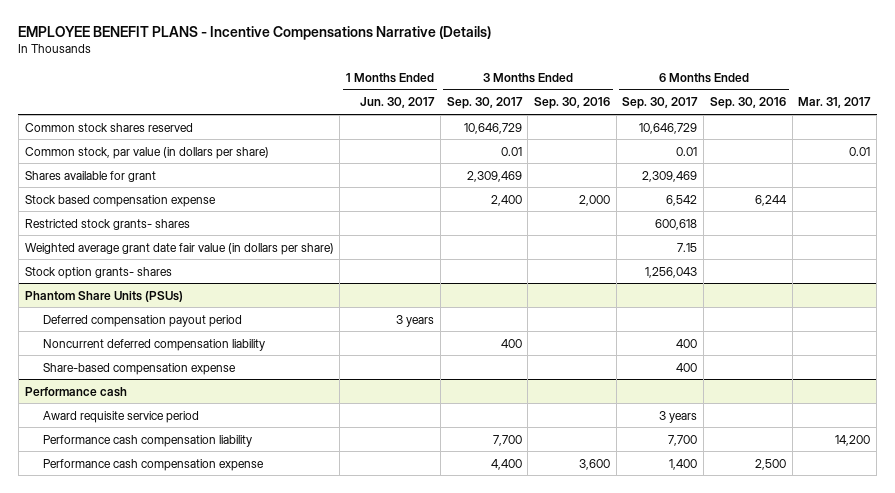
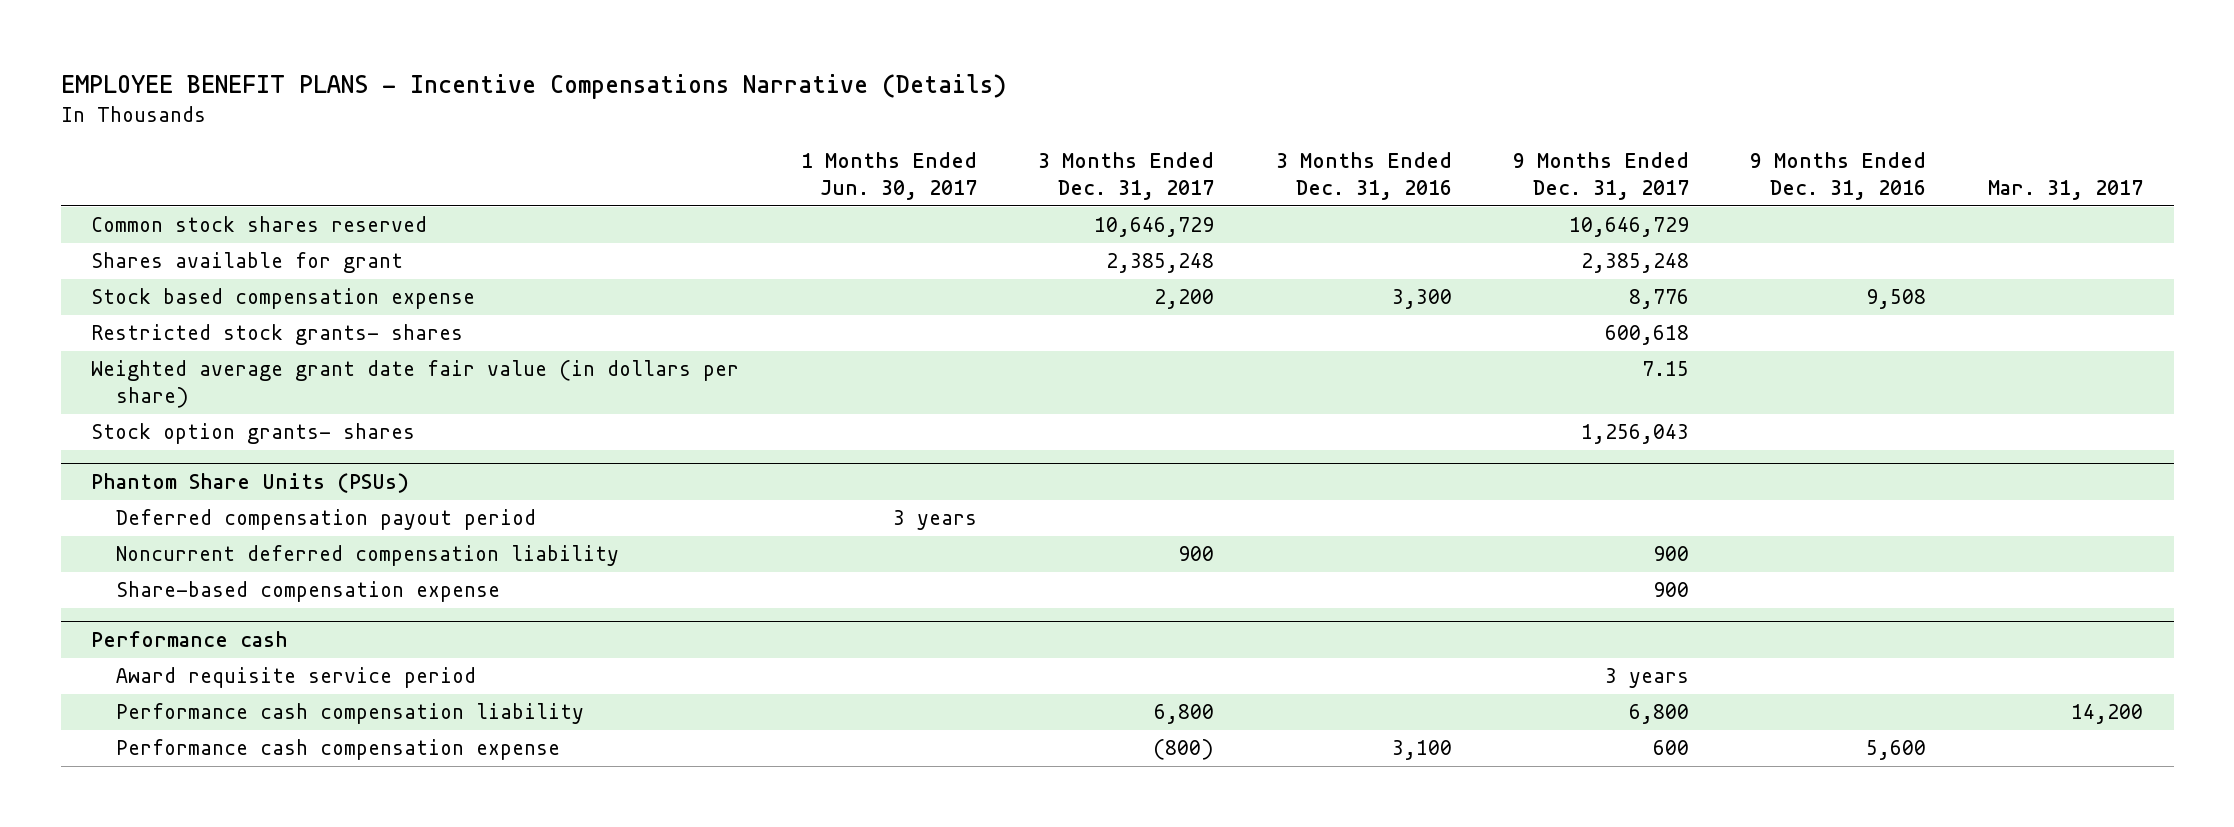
- | 1 Months Ended Jun. 30, 2017 | 3 Months Ended Sep. 30, 2017 | 3 Months Ended Sep. 30, 2016 | 6 Months Ended Sep. 30, 2017 | 6 Months Ended Sep. 30, 2016 | Mar. 31, 2017
+ | 1 Months Ended Jun. 30, 2017 | 3 Months Ended Dec. 31, 2017 | 3 Months Ended Dec. 31, 2016 | 9 Months Ended Dec. 31, 2017 | 9 Months Ended Dec. 31, 2016 | Mar. 31, 2017
- Common stock, par value (in dollars per share) | | 0.01 | | 0.01 | | 0.01

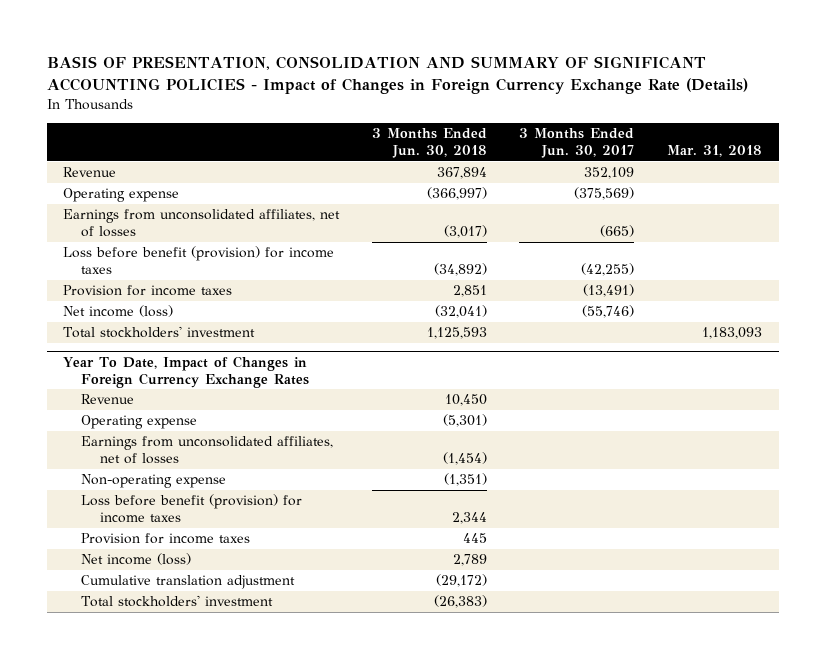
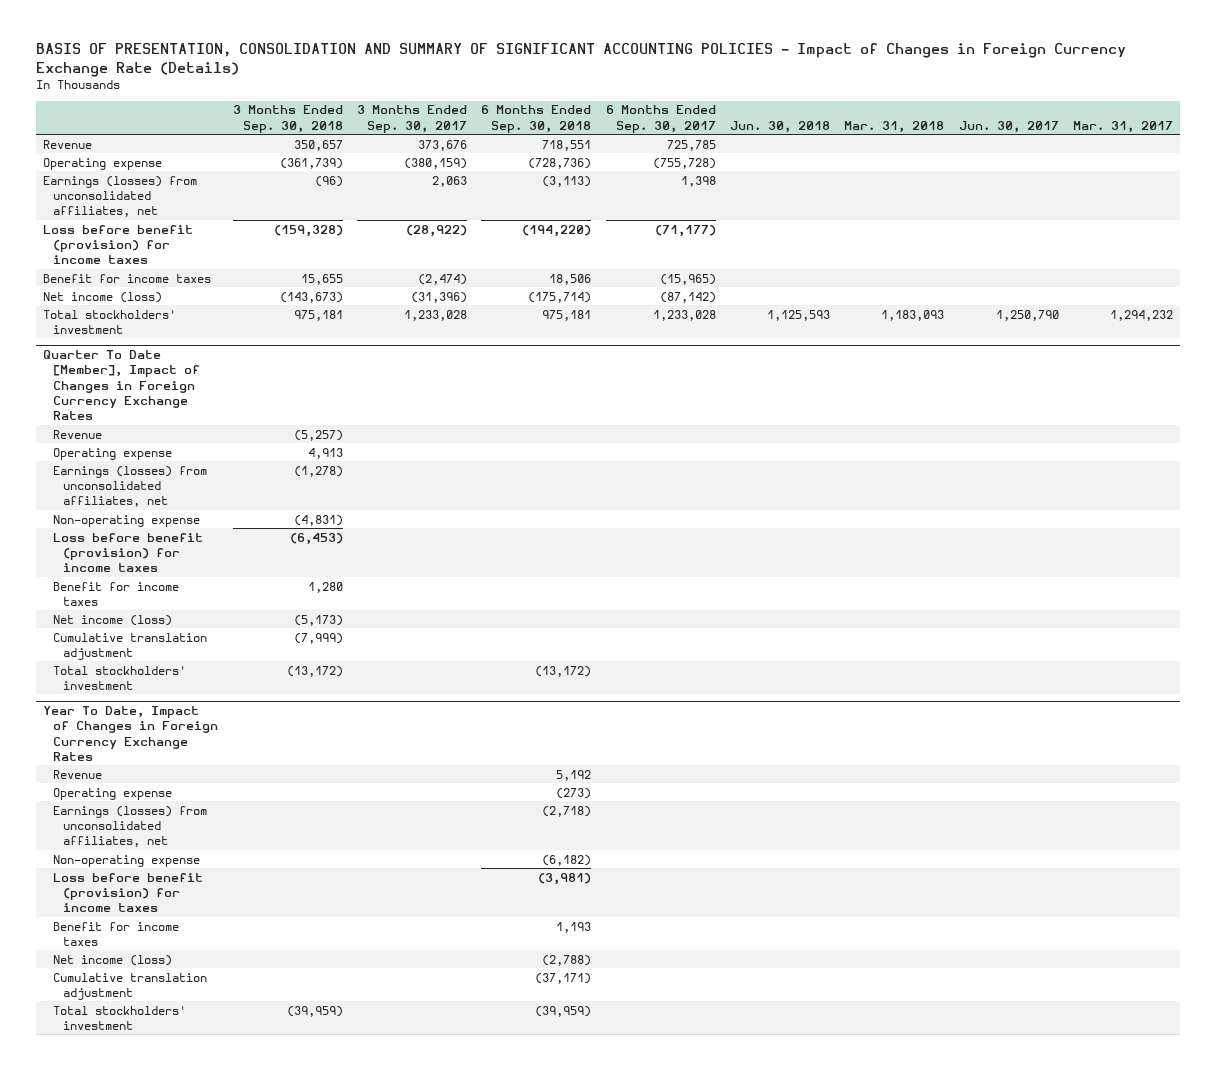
- | 3 Months Ended Jun. 30, 2018 | 3 Months Ended Jun. 30, 2017 | Mar. 31, 2018
+ | 3 Months Ended Sep. 30, 2018 | 3 Months Ended Sep. 30, 2017 | 6 Months Ended Sep. 30, 2018 | 6 Months Ended Sep. 30, 2017 | Jun. 30, 2018 | Mar. 31, 2018 | Jun. 30, 2017 | Mar. 31, 2017
- Earnings from unconsolidated affiliates, net of losses | (3,017) | (665) |
+ Earnings (losses) from unconsolidated affiliates, net | (96) | 2,063 | (3,113) | 1,398 | | | |
- Provision for income taxes | 2,851 | (13,491) |
+ Benefit for income taxes | 15,655 | (2,474) | 18,506 | (15,965) | | | |
+ Quarter To Date [Member], Impact of Changes in Foreign Currency Exchange Rates
+ Revenue | (5,257) | | | | | | |
+ Operating expense | 4,913 | | | | | | |
+ Earnings (losses) from unconsolidated affiliates, net | (1,278) | | | | | | |
+ Non-operating expense | (4,831) | | | | | | |
+ Loss before benefit (provision) for income taxes | (6,453) | | | | | | |
+ Benefit for income taxes | 1,280 | | | | | | |
+ Net income (loss) | (5,173) | | | | | | |
+ Cumulative translation adjustment | (7,999) | | | | | | |
+ Total stockholders' investment | (13,172) | | (13,172) | | | | |
@ Year To Date, Impact of Changes in Foreign Currency Exchange Rates
- Earnings from unconsolidated affiliates, net of losses | (1,454) | |
+ Earnings (losses) from unconsolidated affiliates, net | | | (2,718) | | | | |
- Provision for income taxes | 445 | |
+ Benefit for income taxes | | | 1,193 | | | | |

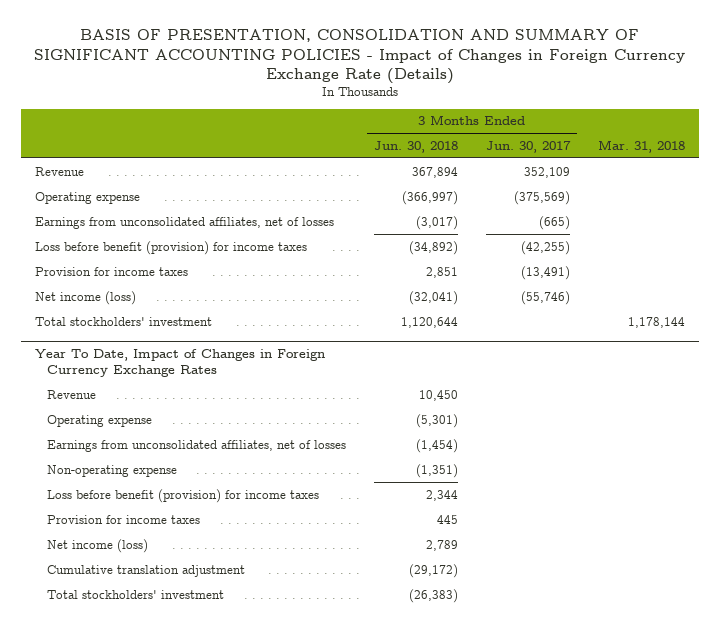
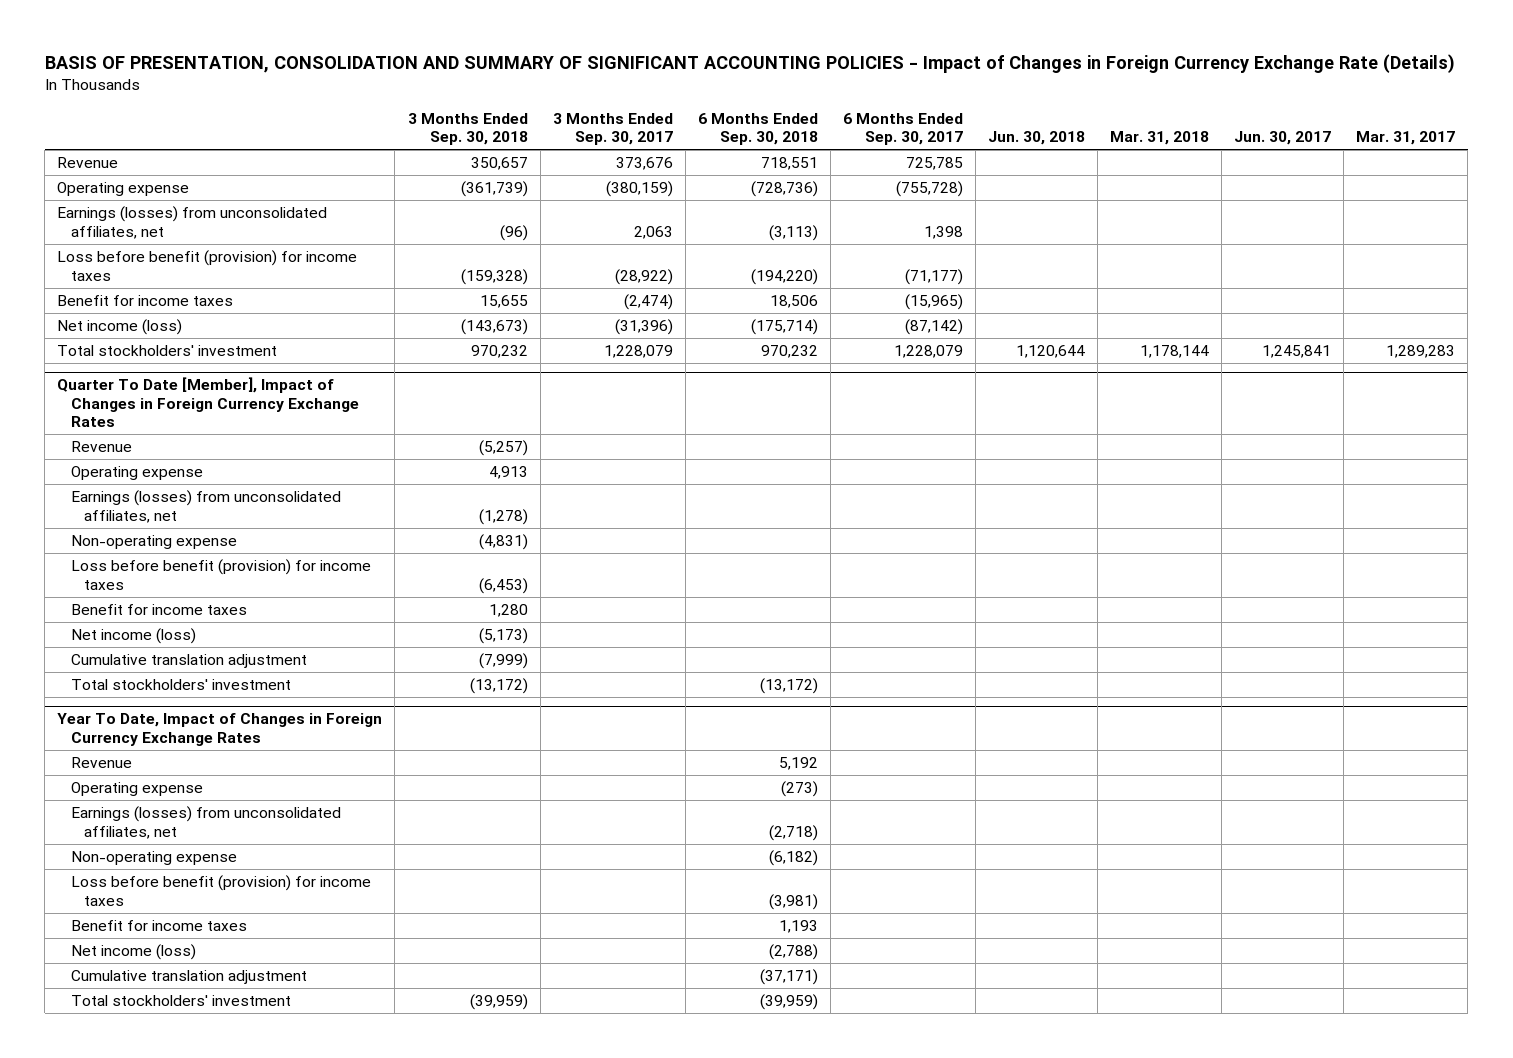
- | 3 Months Ended Jun. 30, 2018 | 3 Months Ended Jun. 30, 2017 | Mar. 31, 2018
+ | 3 Months Ended Sep. 30, 2018 | 3 Months Ended Sep. 30, 2017 | 6 Months Ended Sep. 30, 2018 | 6 Months Ended Sep. 30, 2017 | Jun. 30, 2018 | Mar. 31, 2018 | Jun. 30, 2017 | Mar. 31, 2017
- Earnings from unconsolidated affiliates, net of losses | (3,017) | (665) |
+ Earnings (losses) from unconsolidated affiliates, net | (96) | 2,063 | (3,113) | 1,398 | | | |
- Provision for income taxes | 2,851 | (13,491) |
+ Benefit for income taxes | 15,655 | (2,474) | 18,506 | (15,965) | | | |
+ Quarter To Date [Member], Impact of Changes in Foreign Currency Exchange Rates
+ Revenue | (5,257) | | | | | | |
+ Operating expense | 4,913 | | | | | | |
+ Earnings (losses) from unconsolidated affiliates, net | (1,278) | | | | | | |
+ Non-operating expense | (4,831) | | | | | | |
+ Loss before benefit (provision) for income taxes | (6,453) | | | | | | |
+ Benefit for income taxes | 1,280 | | | | | | |
+ Net income (loss) | (5,173) | | | | | | |
+ Cumulative translation adjustment | (7,999) | | | | | | |
+ Total stockholders' investment | (13,172) | | (13,172) | | | | |
@ Year To Date, Impact of Changes in Foreign Currency Exchange Rates
- Earnings from unconsolidated affiliates, net of losses | (1,454) | |
+ Earnings (losses) from unconsolidated affiliates, net | | | (2,718) | | | | |
- Provision for income taxes | 445 | |
+ Benefit for income taxes | | | 1,193 | | | | |

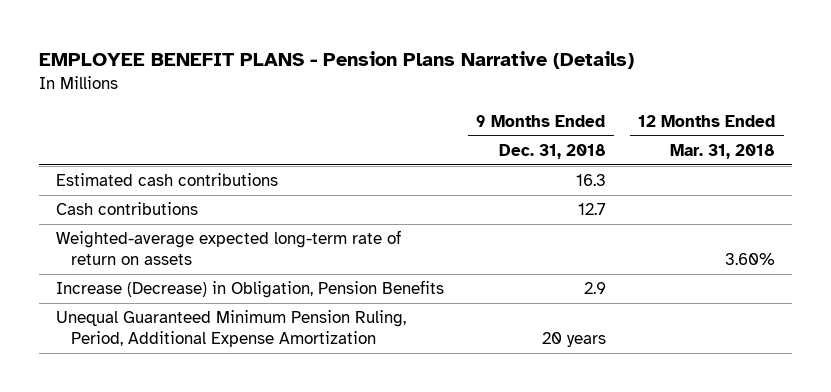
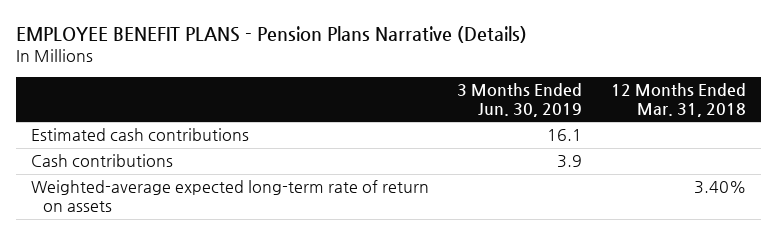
- | 9 Months Ended Dec. 31, 2018 | 12 Months Ended Mar. 31, 2018
+ | 3 Months Ended Jun. 30, 2019 | 12 Months Ended Mar. 31, 2018
- Weighted-average expected long-term rate of return on assets | | 3.60%
- Increase (Decrease) in Obligation, Pension Benefits | 2.9 |
- Unequal Guaranteed Minimum Pension Ruling, Period, Additional Expense Amortization | 20 years |
+ Weighted-average expected long-term rate of return on assets | | 3.40%

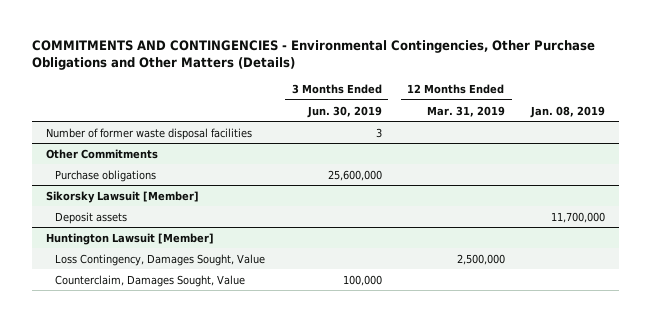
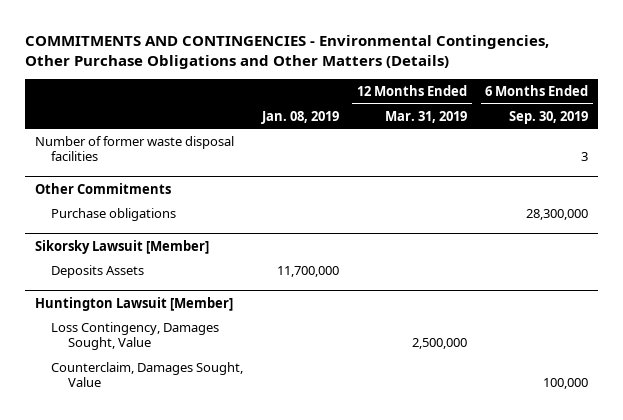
- | 3 Months Ended Jun. 30, 2019 | 12 Months Ended Mar. 31, 2019 | Jan. 08, 2019
+ | Jan. 08, 2019 | 12 Months Ended Mar. 31, 2019 | 6 Months Ended Sep. 30, 2019
@ Sikorsky Lawsuit [Member]
- Deposit assets | | | 11,700,000
+ Deposits Assets | 11,700,000 | |

